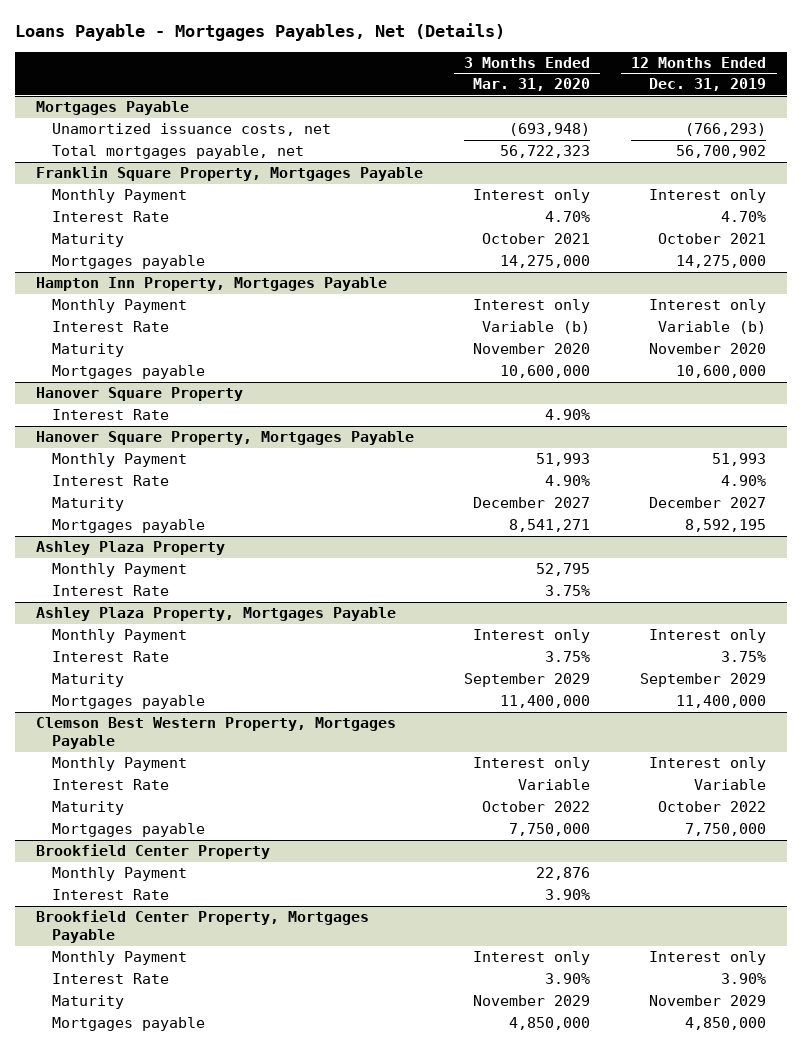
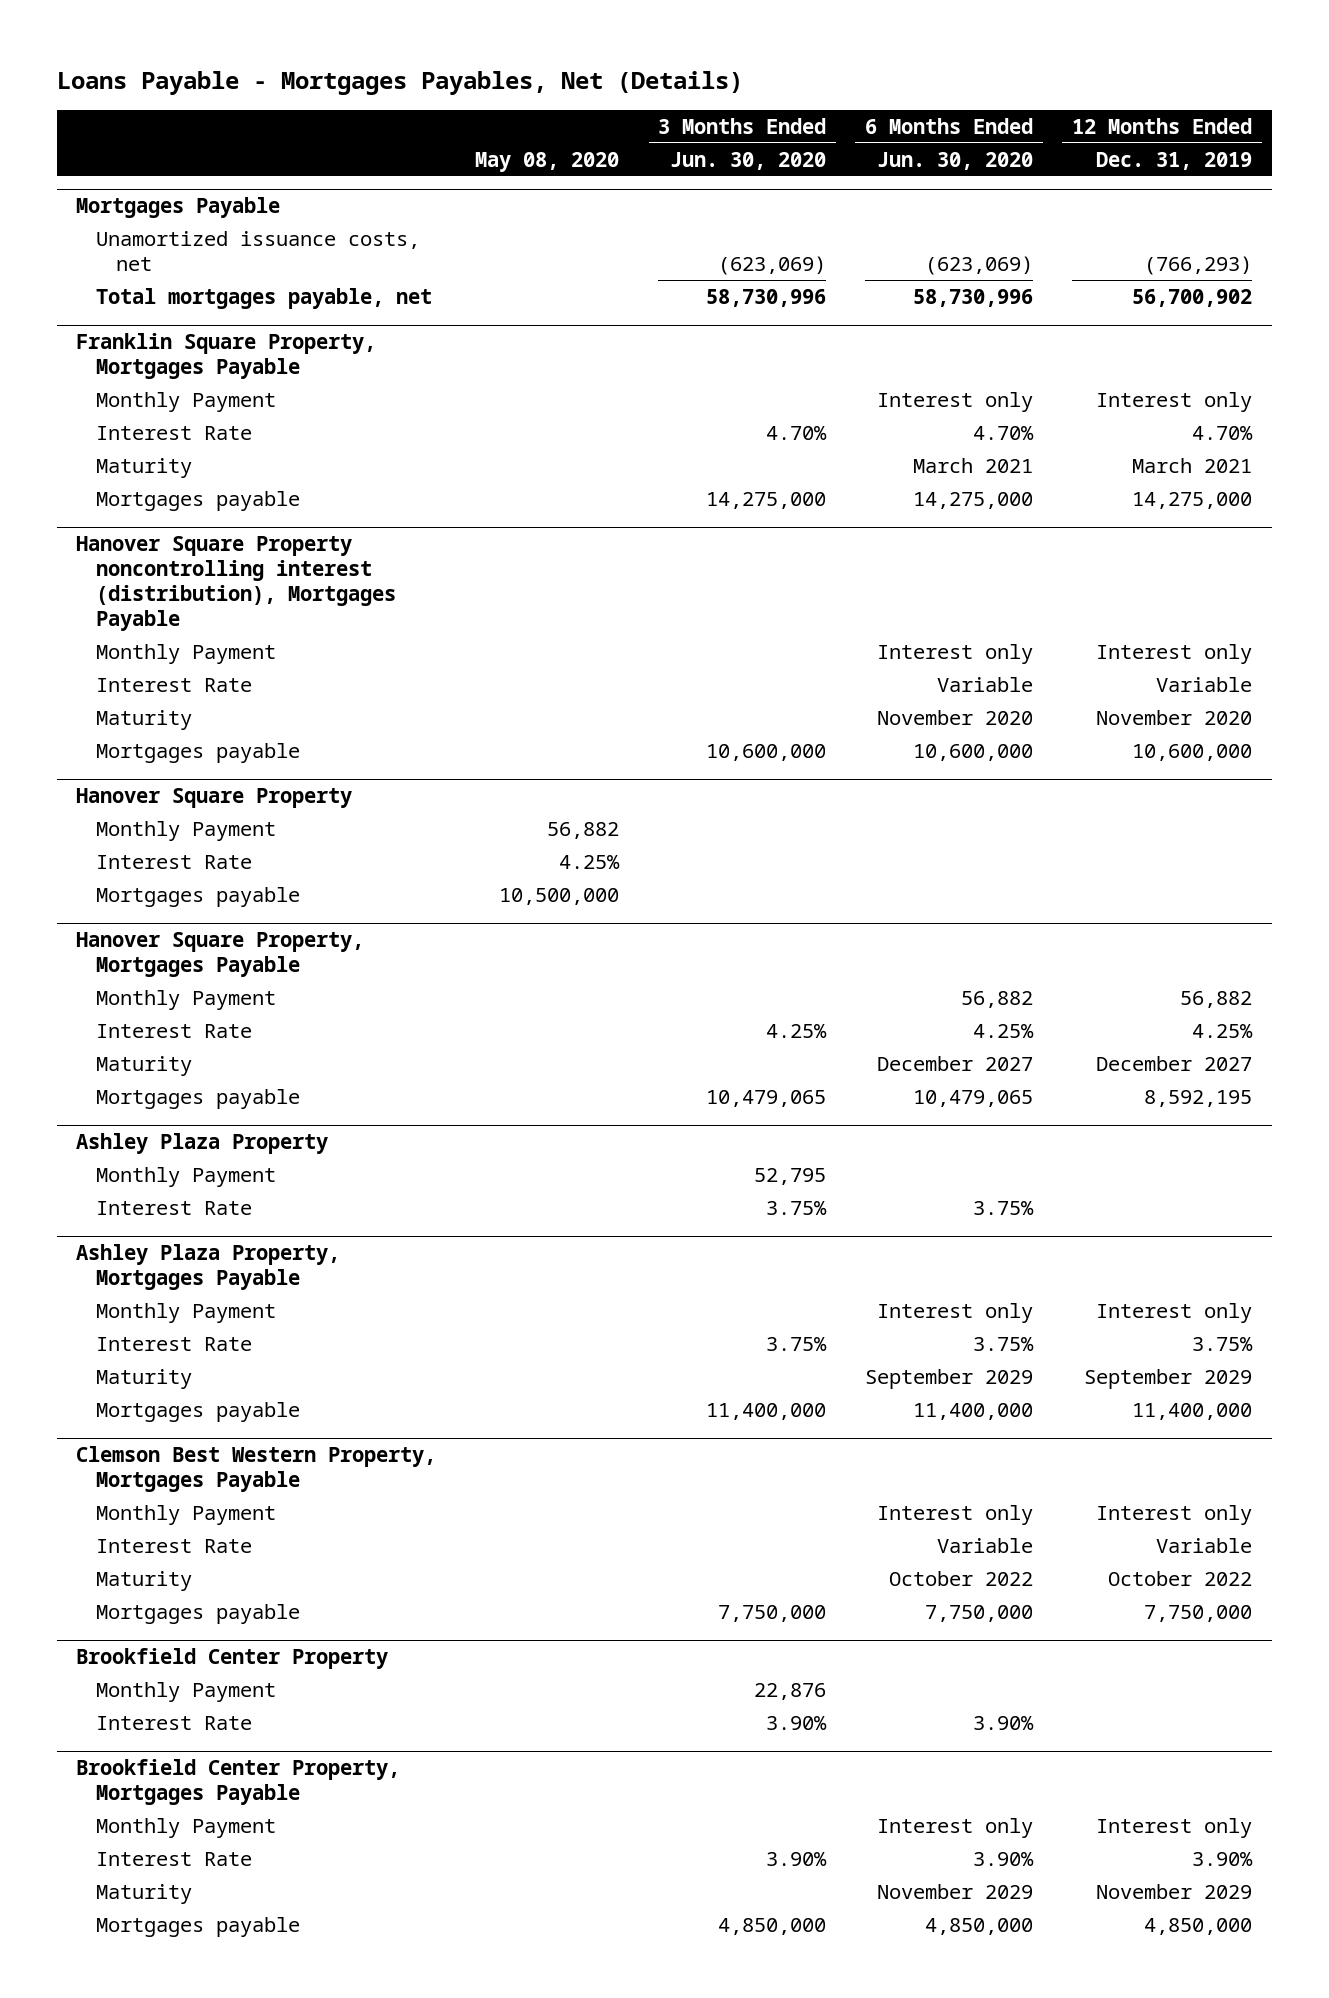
- | 3 Months Ended Mar. 31, 2020 | 12 Months Ended Dec. 31, 2019
+ | May 08, 2020 | 3 Months Ended Jun. 30, 2020 | 6 Months Ended Jun. 30, 2020 | 12 Months Ended Dec. 31, 2019
@ Franklin Square Property, Mortgages Payable
- Maturity | October 2021 | October 2021
+ Maturity | | | March 2021 | March 2021
- Hampton Inn Property, Mortgages Payable
+ Hanover Square Property noncontrolling interest (distribution), Mortgages Payable
- Interest Rate | Variable (b) | Variable (b)
+ Interest Rate | | | Variable | Variable
@ Hanover Square Property
+ Monthly Payment | 56,882 | | |
+ Mortgages payable | 10,500,000 | | |
@ Hanover Square Property, Mortgages Payable
- Monthly Payment | 51,993 | 51,993
- Interest Rate | 4.90% | 4.90%
+ Monthly Payment | | | 56,882 | 56,882
+ Interest Rate | | 4.25% | 4.25% | 4.25%

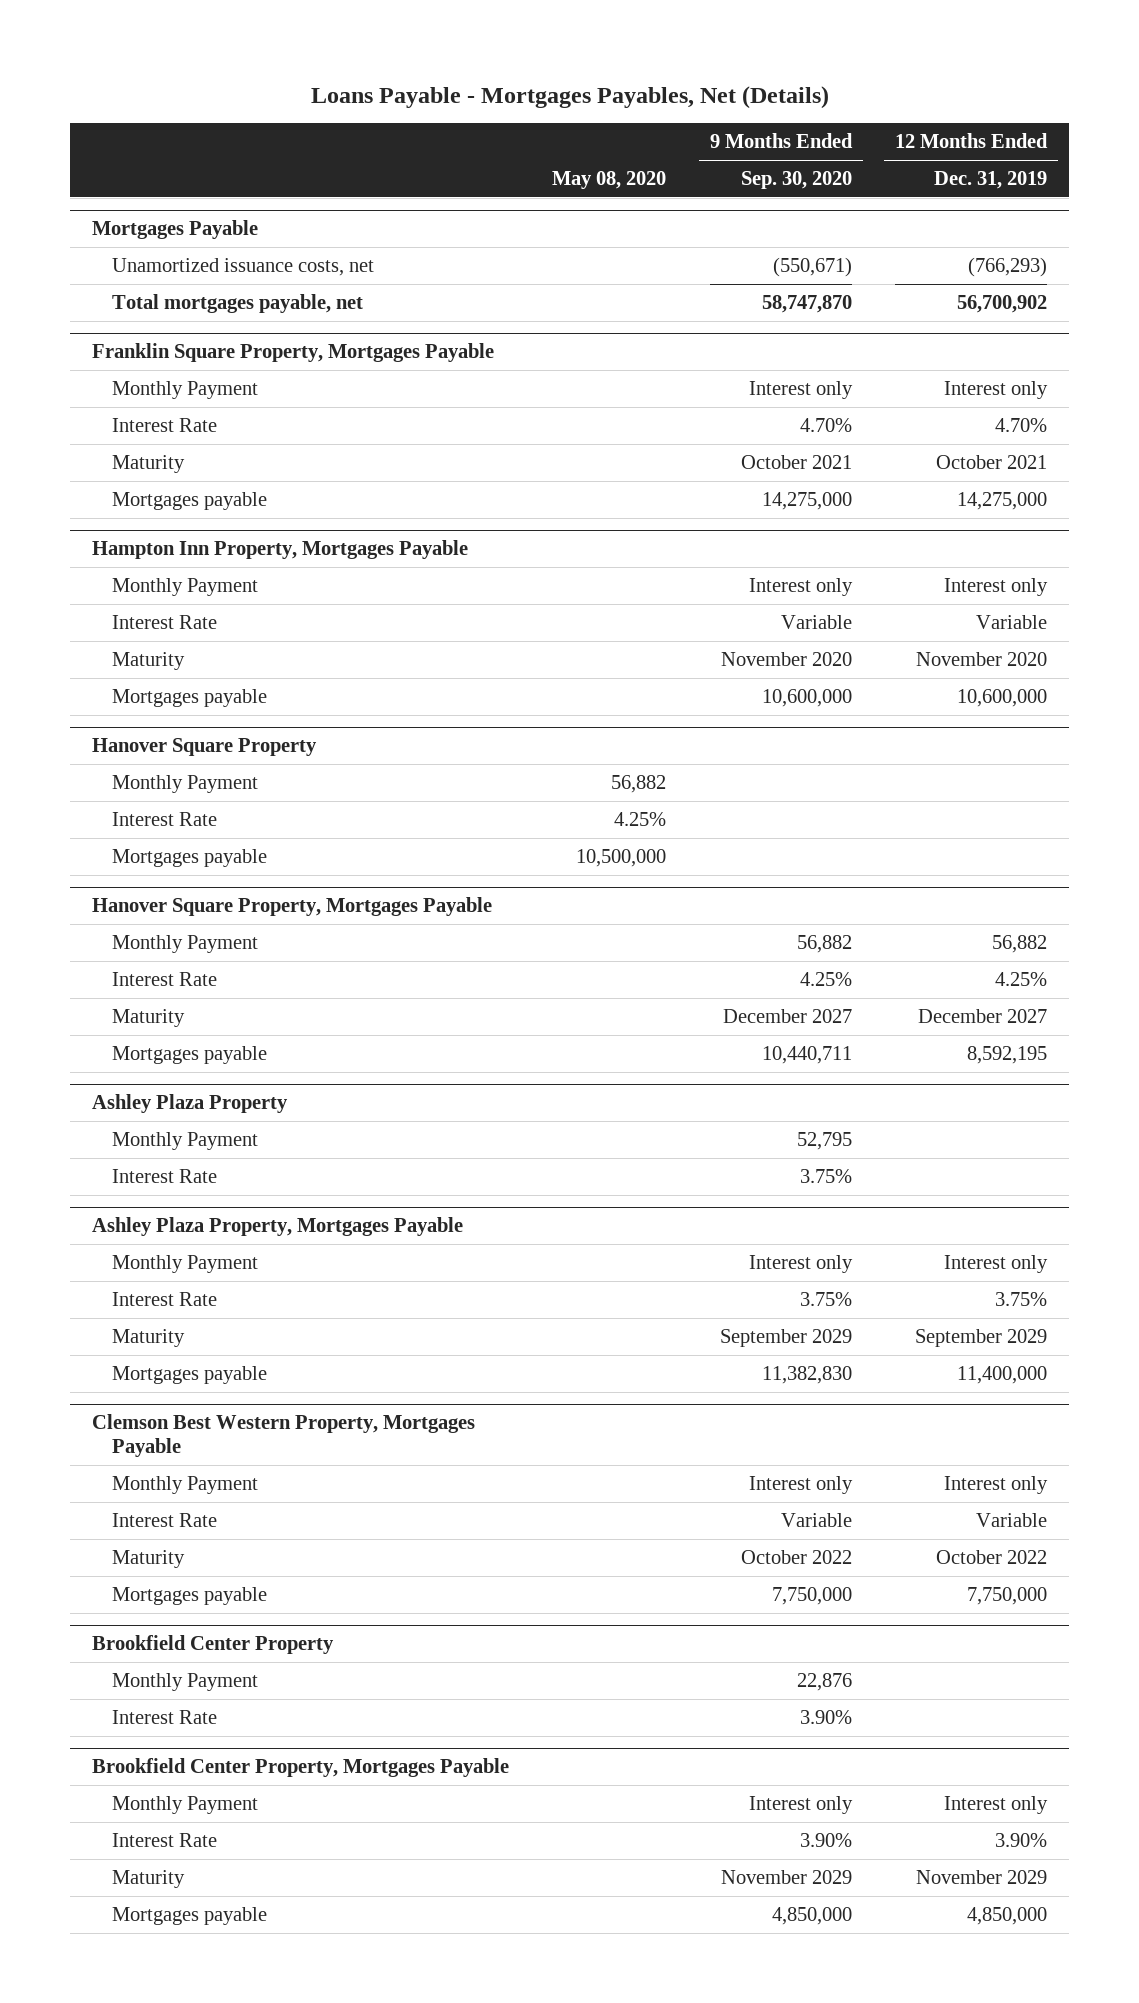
- | May 08, 2020 | 3 Months Ended Jun. 30, 2020 | 6 Months Ended Jun. 30, 2020 | 12 Months Ended Dec. 31, 2019
+ | May 08, 2020 | 9 Months Ended Sep. 30, 2020 | 12 Months Ended Dec. 31, 2019
@ Franklin Square Property, Mortgages Payable
- Maturity | | | March 2021 | March 2021
+ Maturity | | October 2021 | October 2021
- Hanover Square Property noncontrolling interest (distribution), Mortgages Payable
+ Hampton Inn Property, Mortgages Payable

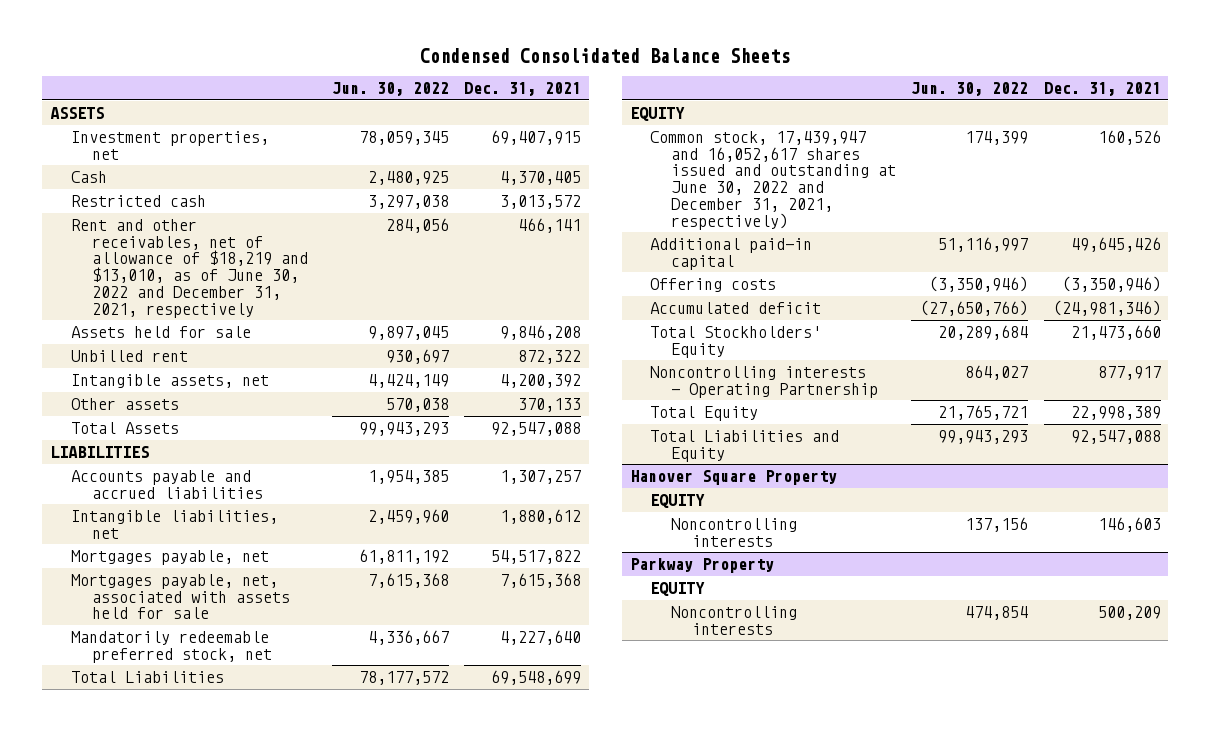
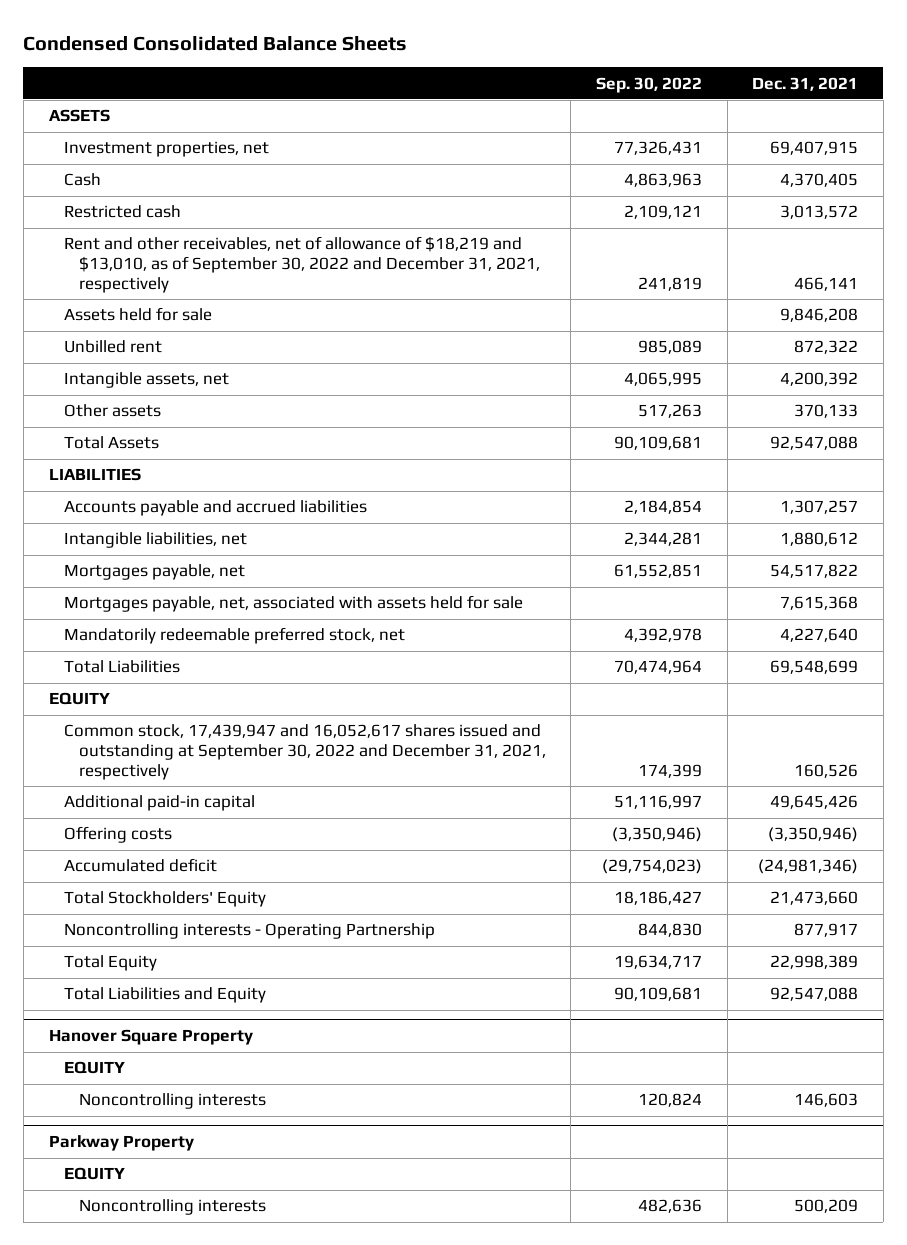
- | Jun. 30, 2022 | Dec. 31, 2021
+ | Sep. 30, 2022 | Dec. 31, 2021
- Rent and other receivables, net of allowance of $18,219 and $13,010, as of June 30, 2022 and December 31, 2021, respectively | 284,056 | 466,141
+ Rent and other receivables, net of allowance of $18,219 and $13,010, as of September 30, 2022 and December 31, 2021, respectively | 241,819 | 466,141
- Common stock, 17,439,947 and 16,052,617 shares issued and outstanding at June 30, 2022 and December 31, 2021, respectively) | 174,399 | 160,526
+ Common stock, 17,439,947 and 16,052,617 shares issued and outstanding at September 30, 2022 and December 31, 2021, respectively | 174,399 | 160,526

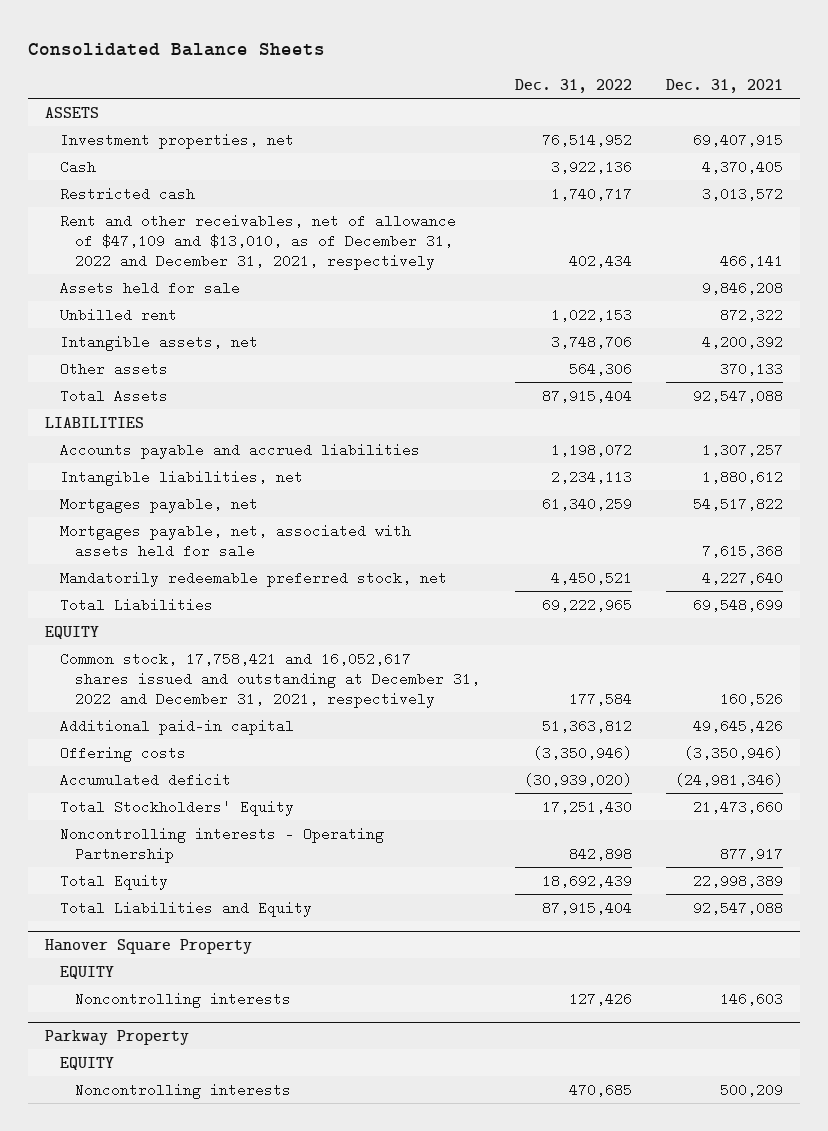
- Condensed Consolidated Balance Sheets
+ Consolidated Balance Sheets
- | Sep. 30, 2022 | Dec. 31, 2021
+ | Dec. 31, 2022 | Dec. 31, 2021
- Rent and other receivables, net of allowance of $18,219 and $13,010, as of September 30, 2022 and December 31, 2021, respectively | 241,819 | 466,141
+ Rent and other receivables, net of allowance of $47,109 and $13,010, as of December 31, 2022 and December 31, 2021, respectively | 402,434 | 466,141
- Common stock, 17,439,947 and 16,052,617 shares issued and outstanding at September 30, 2022 and December 31, 2021, respectively | 174,399 | 160,526
+ Common stock, 17,758,421 and 16,052,617 shares issued and outstanding at December 31, 2022 and December 31, 2021, respectively | 177,584 | 160,526

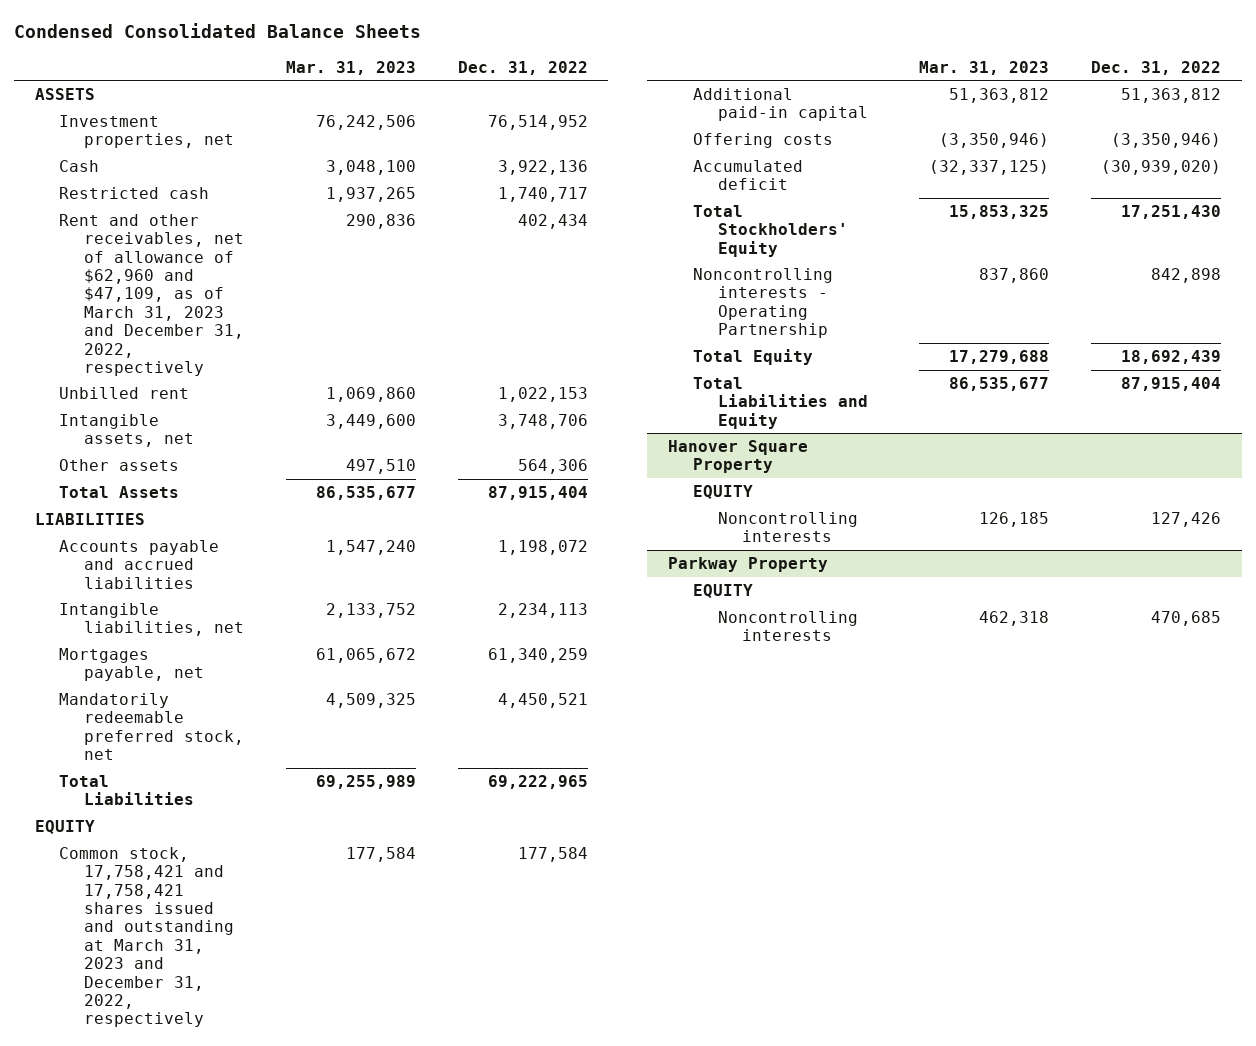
- Consolidated Balance Sheets
+ Condensed Consolidated Balance Sheets
- | Dec. 31, 2022 | Dec. 31, 2021
+ | Mar. 31, 2023 | Dec. 31, 2022
- Rent and other receivables, net of allowance of $47,109 and $13,010, as of December 31, 2022 and December 31, 2021, respectively | 402,434 | 466,141
- Assets held for sale | | 9,846,208
+ Rent and other receivables, net of allowance of $62,960 and $47,109, as of March 31, 2023 and December 31, 2022, respectively | 290,836 | 402,434
- Mortgages payable, net, associated with assets held for sale | | 7,615,368
- Common stock, 17,758,421 and 16,052,617 shares issued and outstanding at December 31, 2022 and December 31, 2021, respectively | 177,584 | 160,526
+ Common stock, 17,758,421 and 17,758,421 shares issued and outstanding at March 31, 2023 and December 31, 2022, respectively | 177,584 | 177,584

